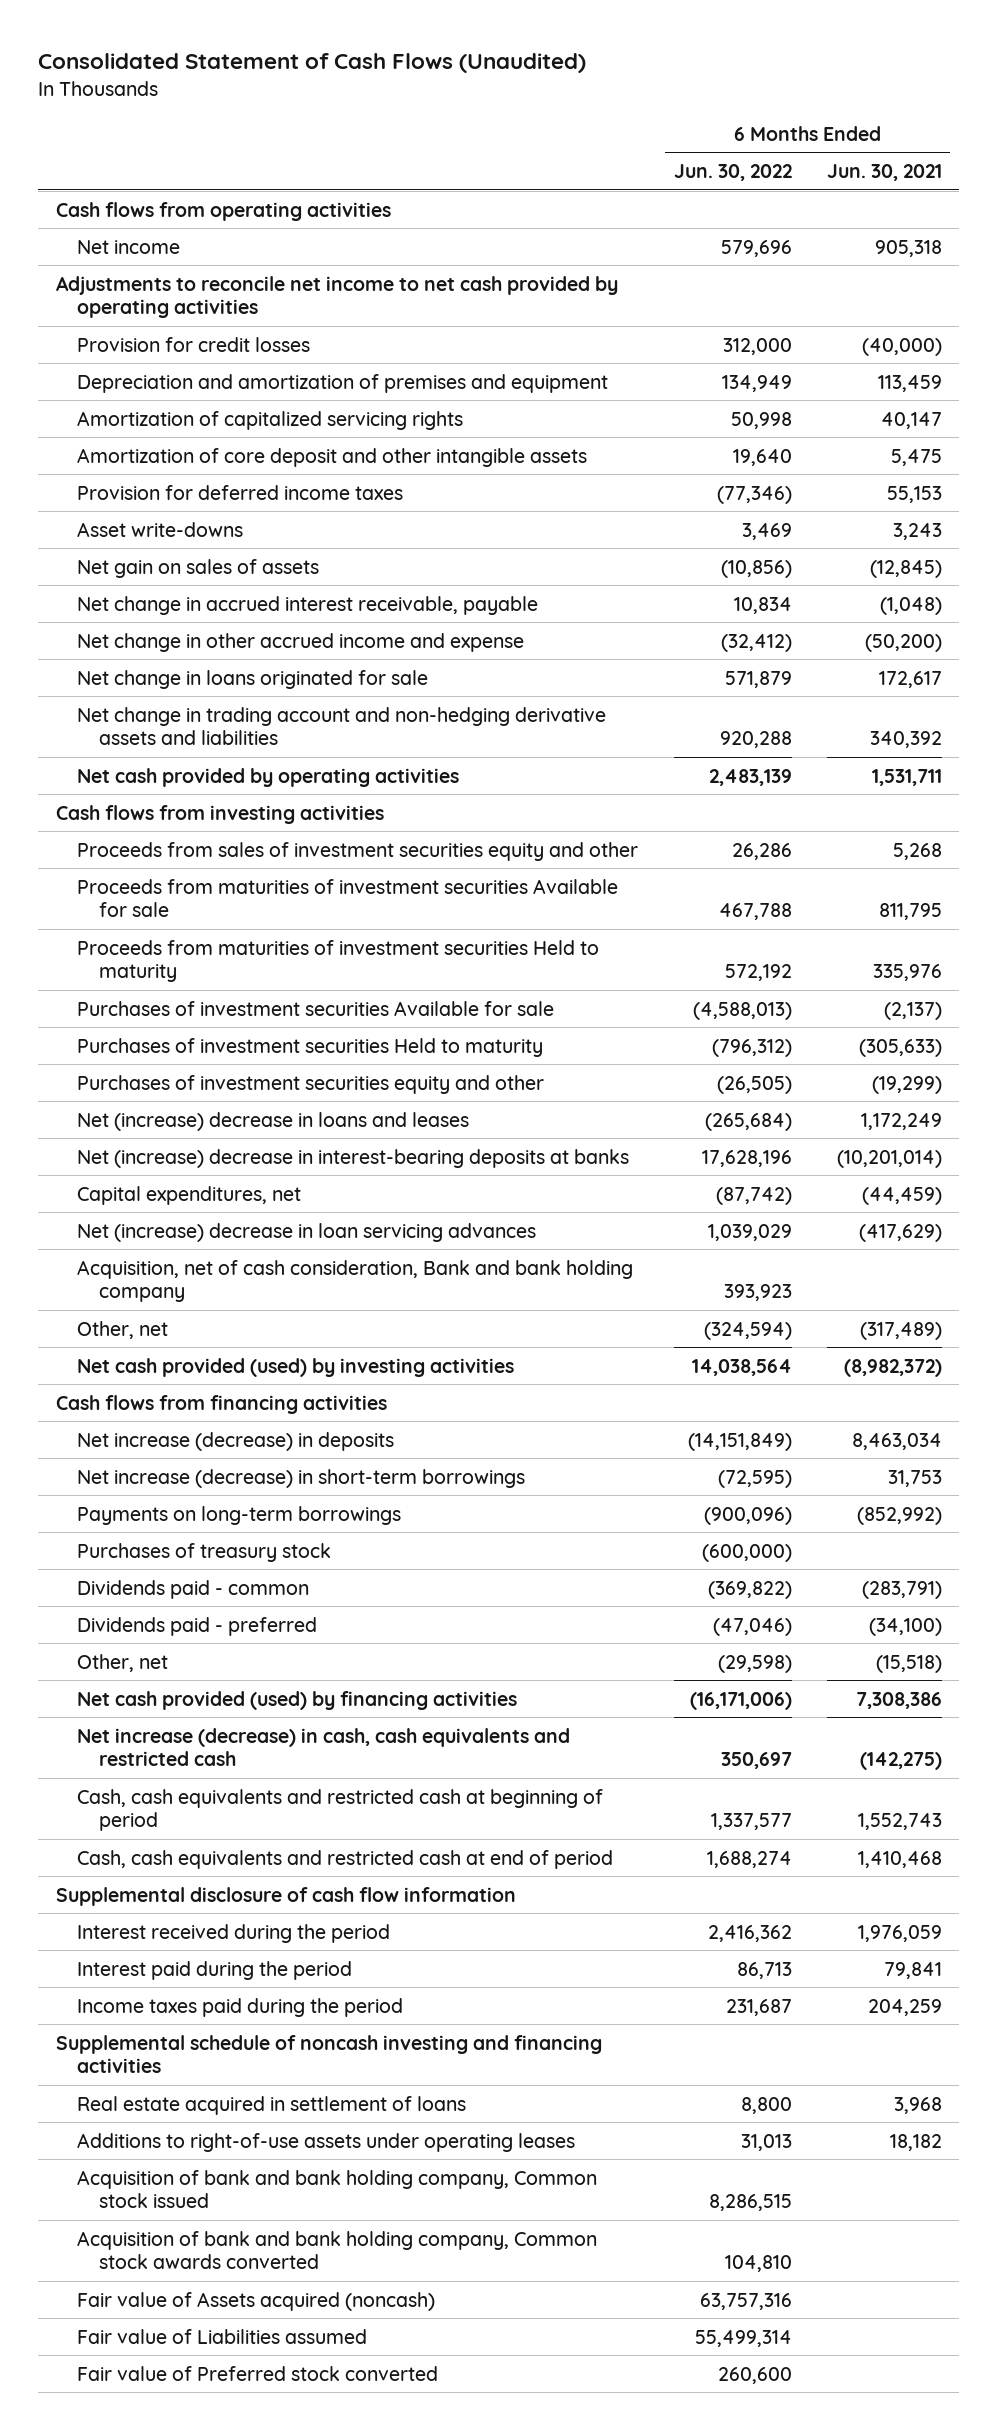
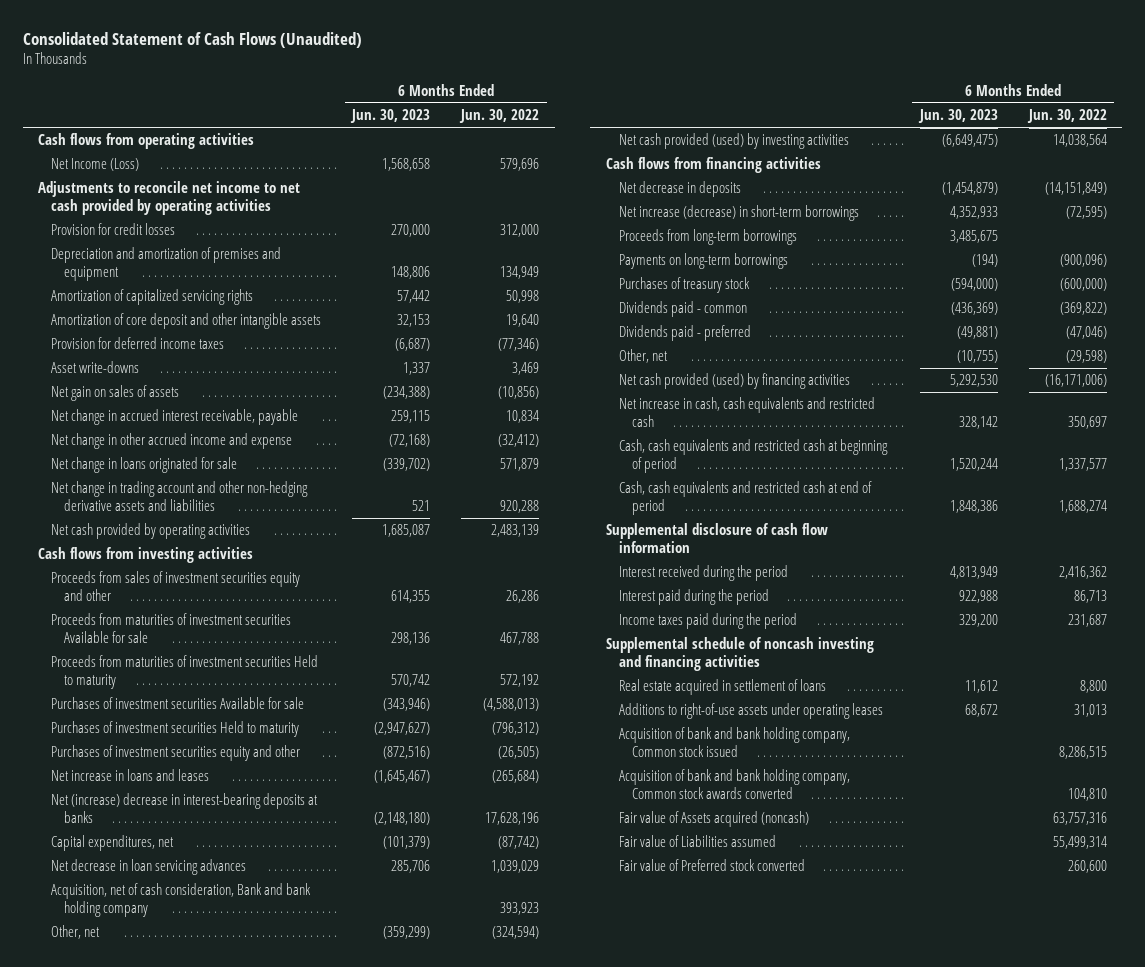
- | 6 Months Ended Jun. 30, 2022 | 6 Months Ended Jun. 30, 2021
+ | 6 Months Ended Jun. 30, 2023 | 6 Months Ended Jun. 30, 2022
- Net income | 579,696 | 905,318
+ Net Income (Loss) | 1,568,658 | 579,696
- Net change in trading account and non-hedging derivative assets and liabilities | 920,288 | 340,392
+ Net change in trading account and other non-hedging derivative assets and liabilities | 521 | 920,288
- Net (increase) decrease in loans and leases | (265,684) | 1,172,249
+ Net increase in loans and leases | (1,645,467) | (265,684)
- Net (increase) decrease in loan servicing advances | 1,039,029 | (417,629)
+ Net decrease in loan servicing advances | 285,706 | 1,039,029
- Net increase (decrease) in deposits | (14,151,849) | 8,463,034
+ Net decrease in deposits | (1,454,879) | (14,151,849)
+ Proceeds from long-term borrowings | 3,485,675 |
- Net increase (decrease) in cash, cash equivalents and restricted cash | 350,697 | (142,275)
+ Net increase in cash, cash equivalents and restricted cash | 328,142 | 350,697

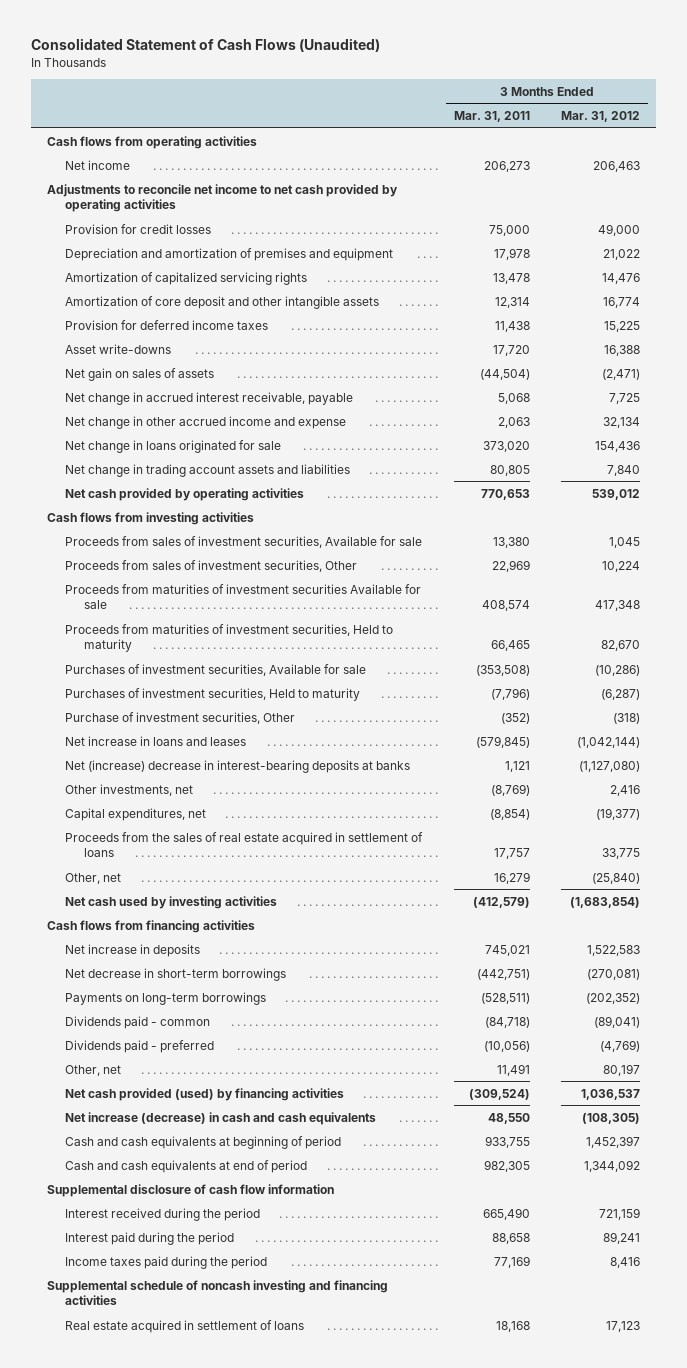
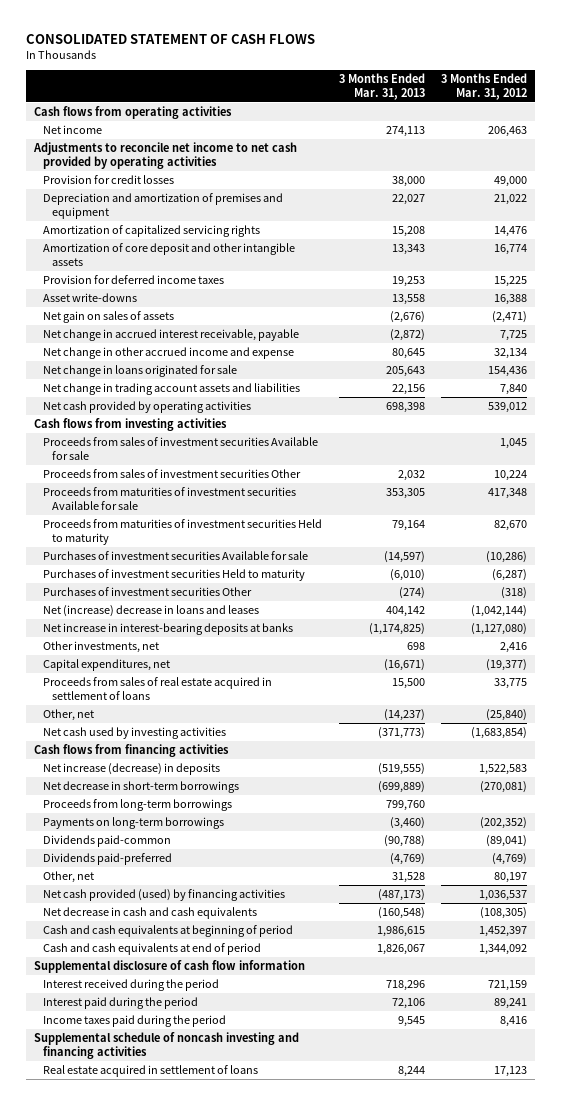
- Consolidated Statement of Cash Flows (Unaudited)
+ CONSOLIDATED STATEMENT OF CASH FLOWS
- | 3 Months Ended Mar. 31, 2011 | 3 Months Ended Mar. 31, 2012
+ | 3 Months Ended Mar. 31, 2013 | 3 Months Ended Mar. 31, 2012
- Proceeds from sales of investment securities, Available for sale | 13,380 | 1,045
- Proceeds from sales of investment securities, Other | 22,969 | 10,224
+ Proceeds from sales of investment securities Available for sale | | 1,045
+ Proceeds from sales of investment securities Other | 2,032 | 10,224
- Proceeds from maturities of investment securities, Held to maturity | 66,465 | 82,670
- Purchases of investment securities, Available for sale | (353,508) | (10,286)
- Purchases of investment securities, Held to maturity | (7,796) | (6,287)
- Purchase of investment securities, Other | (352) | (318)
- Net increase in loans and leases | (579,845) | (1,042,144)
- Net (increase) decrease in interest-bearing deposits at banks | 1,121 | (1,127,080)
+ Proceeds from maturities of investment securities Held to maturity | 79,164 | 82,670
+ Purchases of investment securities Available for sale | (14,597) | (10,286)
+ Purchases of investment securities Held to maturity | (6,010) | (6,287)
+ Purchases of investment securities Other | (274) | (318)
+ Net (increase) decrease in loans and leases | 404,142 | (1,042,144)
+ Net increase in interest-bearing deposits at banks | (1,174,825) | (1,127,080)
- Proceeds from the sales of real estate acquired in settlement of loans | 17,757 | 33,775
+ Proceeds from sales of real estate acquired in settlement of loans | 15,500 | 33,775
- Net increase in deposits | 745,021 | 1,522,583
+ Net increase (decrease) in deposits | (519,555) | 1,522,583
+ Proceeds from long-term borrowings | 799,760 |
- Dividends paid - common | (84,718) | (89,041)
- Dividends paid - preferred | (10,056) | (4,769)
+ Dividends paid-common | (90,788) | (89,041)
+ Dividends paid-preferred | (4,769) | (4,769)
- Net increase (decrease) in cash and cash equivalents | 48,550 | (108,305)
+ Net decrease in cash and cash equivalents | (160,548) | (108,305)

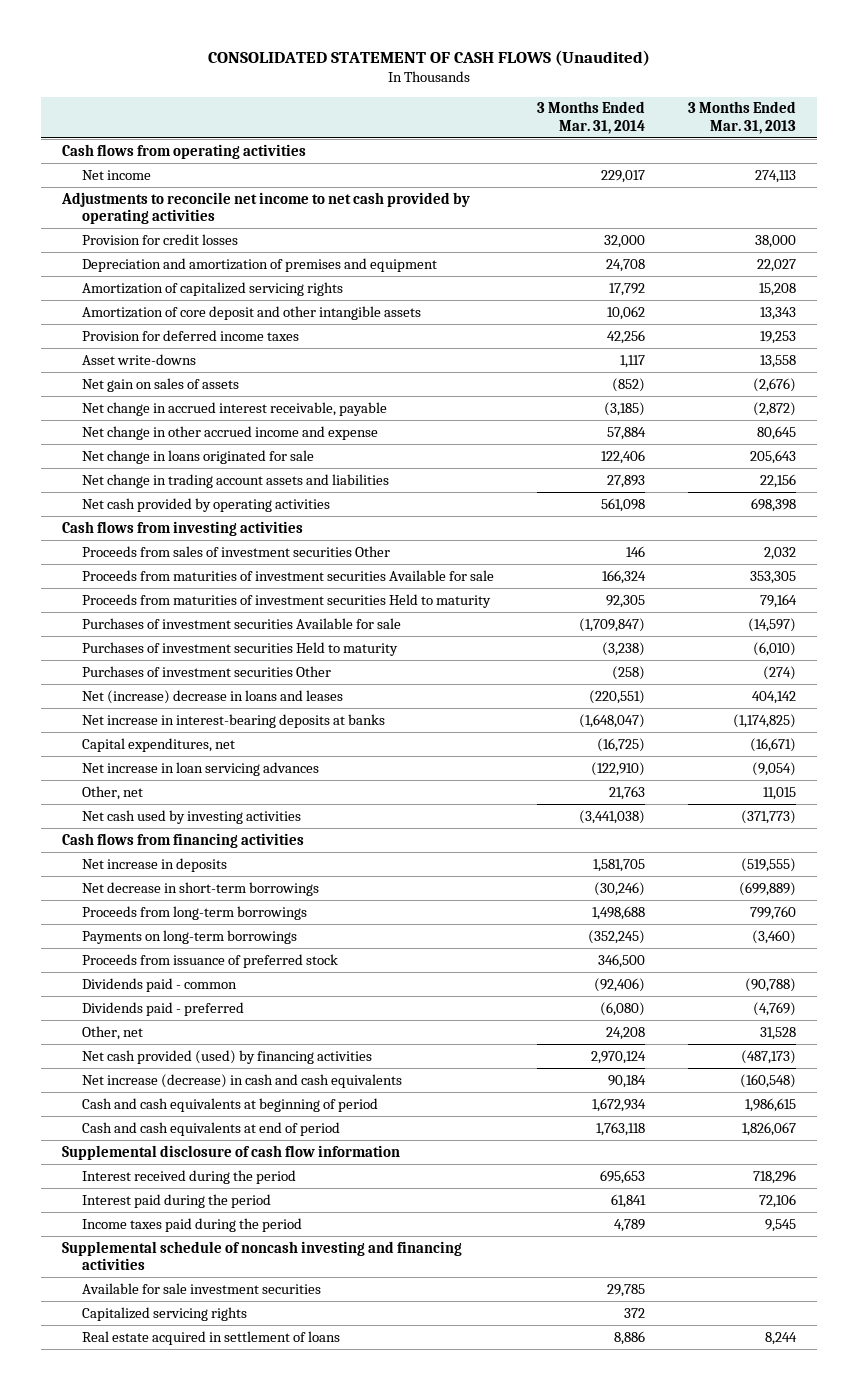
- CONSOLIDATED STATEMENT OF CASH FLOWS
+ CONSOLIDATED STATEMENT OF CASH FLOWS (Unaudited)
- | 3 Months Ended Mar. 31, 2013 | 3 Months Ended Mar. 31, 2012
+ | 3 Months Ended Mar. 31, 2014 | 3 Months Ended Mar. 31, 2013
- Proceeds from sales of investment securities Available for sale | | 1,045
- Other investments, net | 698 | 2,416
- Proceeds from sales of real estate acquired in settlement of loans | 15,500 | 33,775
- Other, net | (14,237) | (25,840)
+ Net increase in loan servicing advances | (122,910) | (9,054)
+ Other, net | 21,763 | 11,015
- Net increase (decrease) in deposits | (519,555) | 1,522,583
+ Net increase in deposits | 1,581,705 | (519,555)
- Dividends paid-common | (90,788) | (89,041)
- Dividends paid-preferred | (4,769) | (4,769)
+ Proceeds from issuance of preferred stock | 346,500 |
+ Dividends paid - common | (92,406) | (90,788)
+ Dividends paid - preferred | (6,080) | (4,769)
- Net decrease in cash and cash equivalents | (160,548) | (108,305)
+ Net increase (decrease) in cash and cash equivalents | 90,184 | (160,548)
+ Available for sale investment securities | 29,785 |
+ Capitalized servicing rights | 372 |

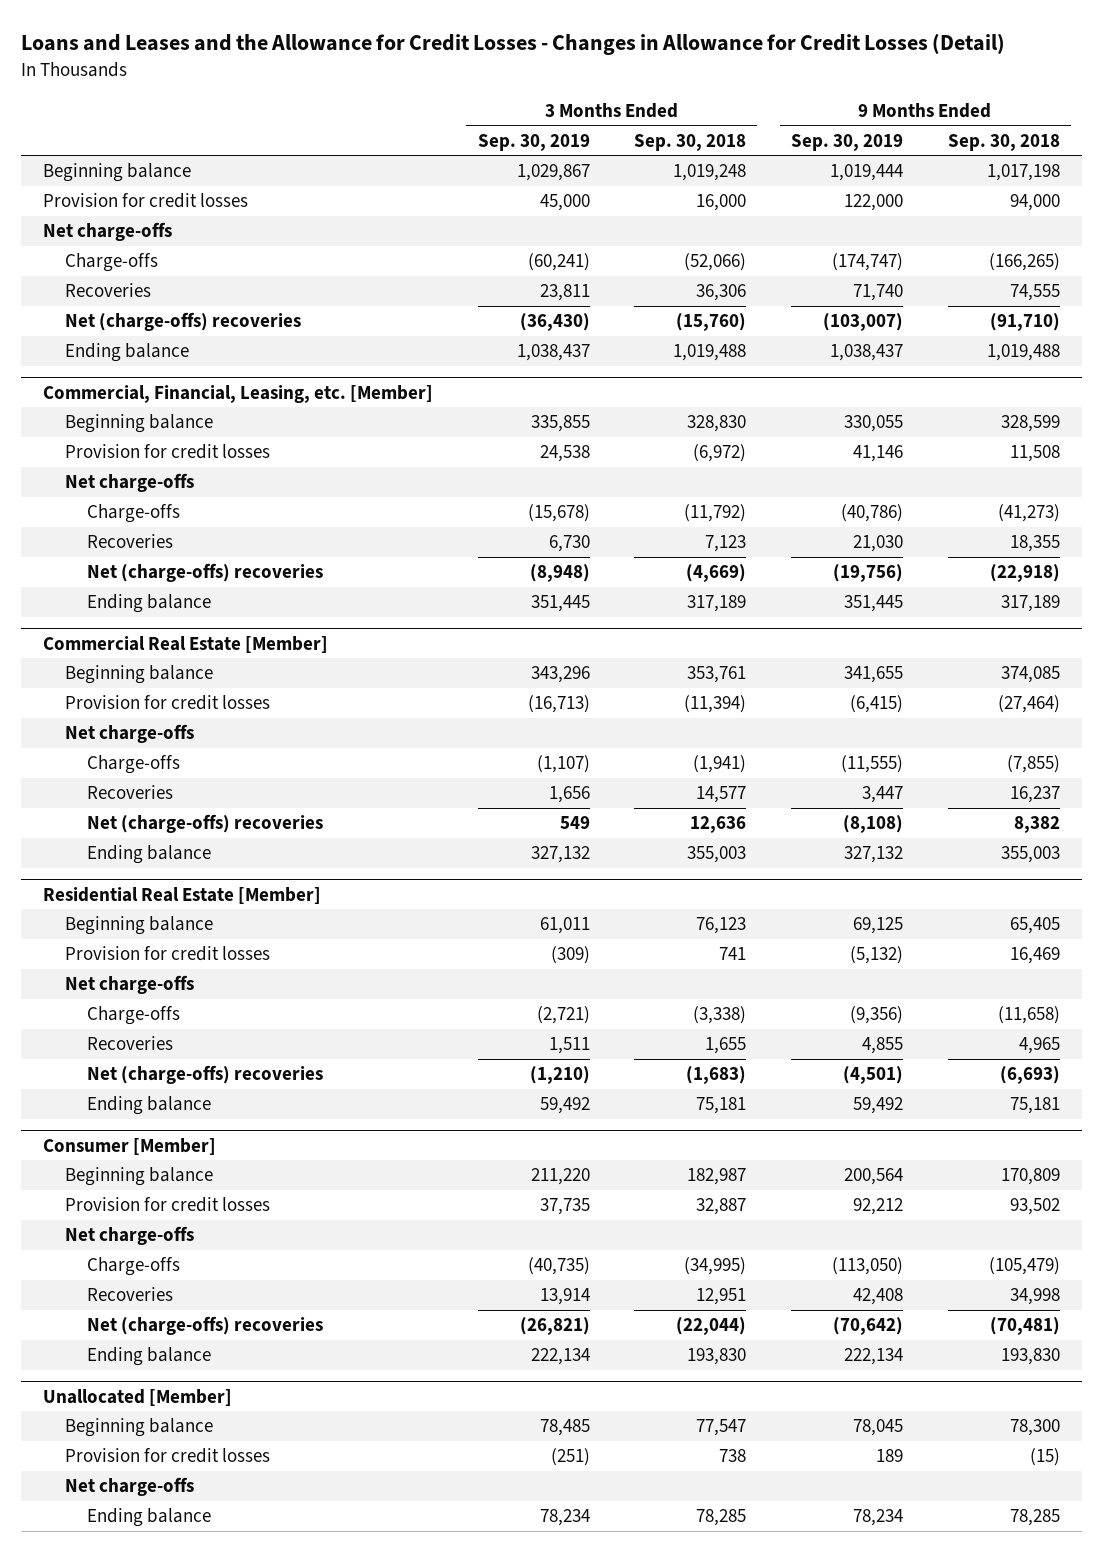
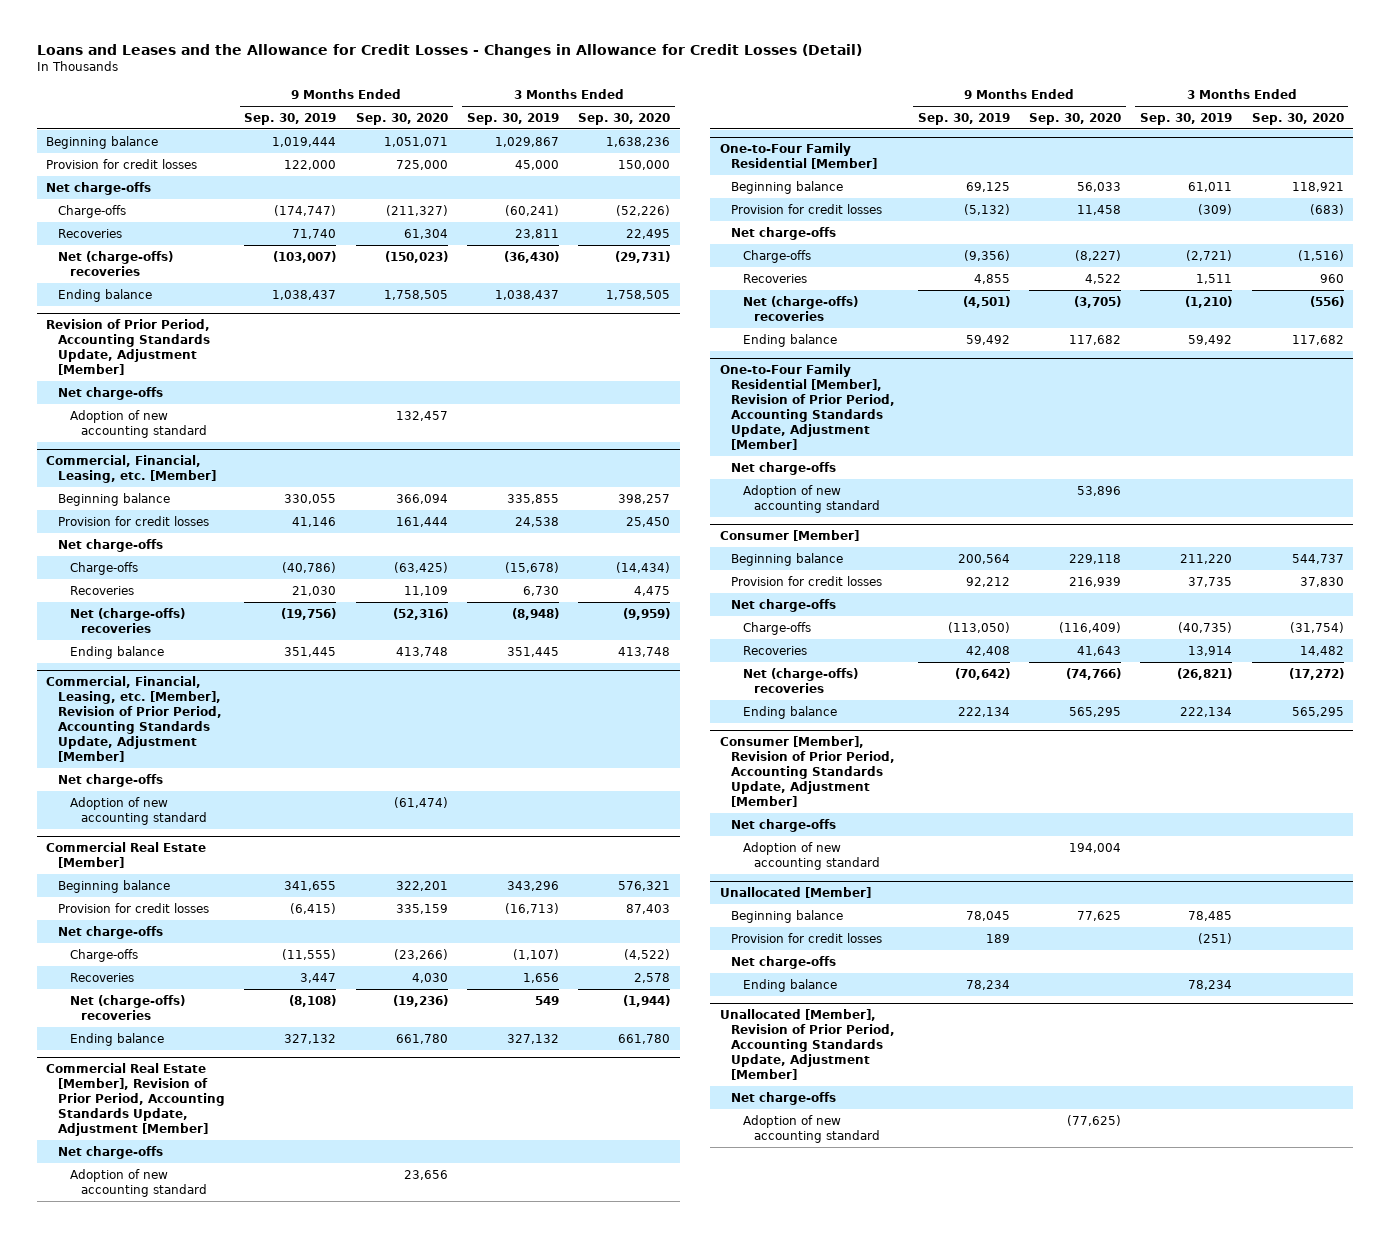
- | 3 Months Ended Sep. 30, 2019 | 3 Months Ended Sep. 30, 2018 | 9 Months Ended Sep. 30, 2019 | 9 Months Ended Sep. 30, 2018
+ | 9 Months Ended Sep. 30, 2019 | 9 Months Ended Sep. 30, 2020 | 3 Months Ended Sep. 30, 2019 | 3 Months Ended Sep. 30, 2020
+ Revision of Prior Period, Accounting Standards Update, Adjustment [Member]
+ Net charge-offs
+ Adoption of new accounting standard | | 132,457 | |
+ Commercial, Financial, Leasing, etc. [Member], Revision of Prior Period, Accounting Standards Update, Adjustment [Member]
+ Net charge-offs
+ Adoption of new accounting standard | | (61,474) | |
- Residential Real Estate [Member]
+ Commercial Real Estate [Member], Revision of Prior Period, Accounting Standards Update, Adjustment [Member]
+ Net charge-offs
+ Adoption of new accounting standard | | 23,656 | |
+ One-to-Four Family Residential [Member]
+ One-to-Four Family Residential [Member], Revision of Prior Period, Accounting Standards Update, Adjustment [Member]
+ Net charge-offs
+ Adoption of new accounting standard | | 53,896 | |
+ Consumer [Member], Revision of Prior Period, Accounting Standards Update, Adjustment [Member]
+ Net charge-offs
+ Adoption of new accounting standard | | 194,004 | |
+ Unallocated [Member], Revision of Prior Period, Accounting Standards Update, Adjustment [Member]
+ Net charge-offs
+ Adoption of new accounting standard | | (77,625) | |

